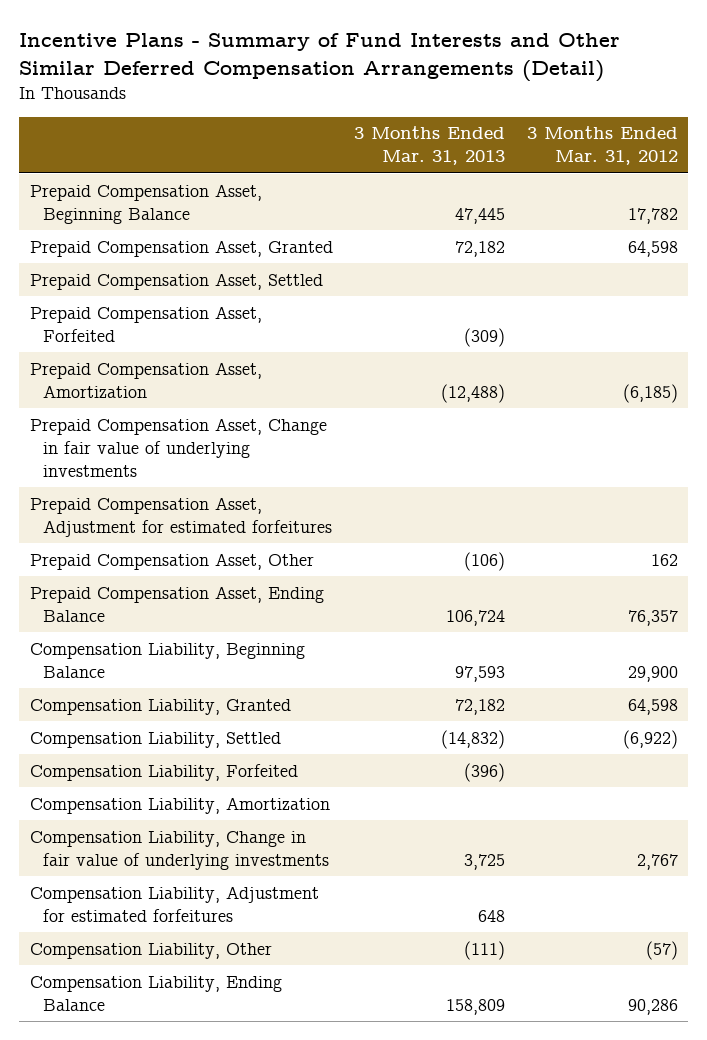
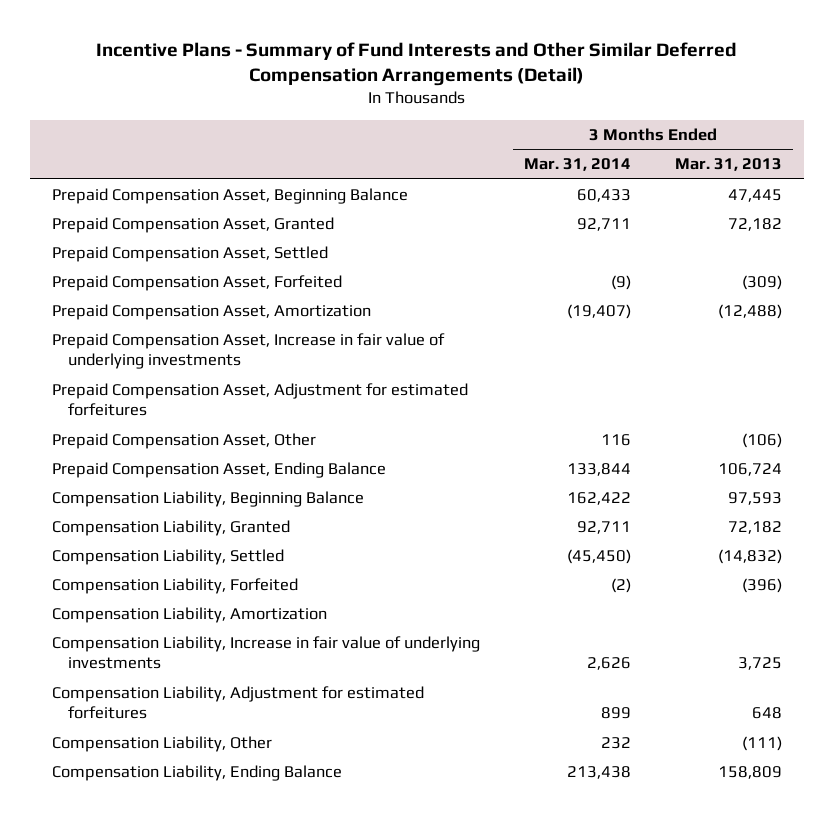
- | 3 Months Ended Mar. 31, 2013 | 3 Months Ended Mar. 31, 2012
+ | 3 Months Ended Mar. 31, 2014 | 3 Months Ended Mar. 31, 2013
- Prepaid Compensation Asset, Change in fair value of underlying investments
+ Prepaid Compensation Asset, Increase in fair value of underlying investments
- Compensation Liability, Change in fair value of underlying investments | 3,725 | 2,767
+ Compensation Liability, Increase in fair value of underlying investments | 2,626 | 3,725

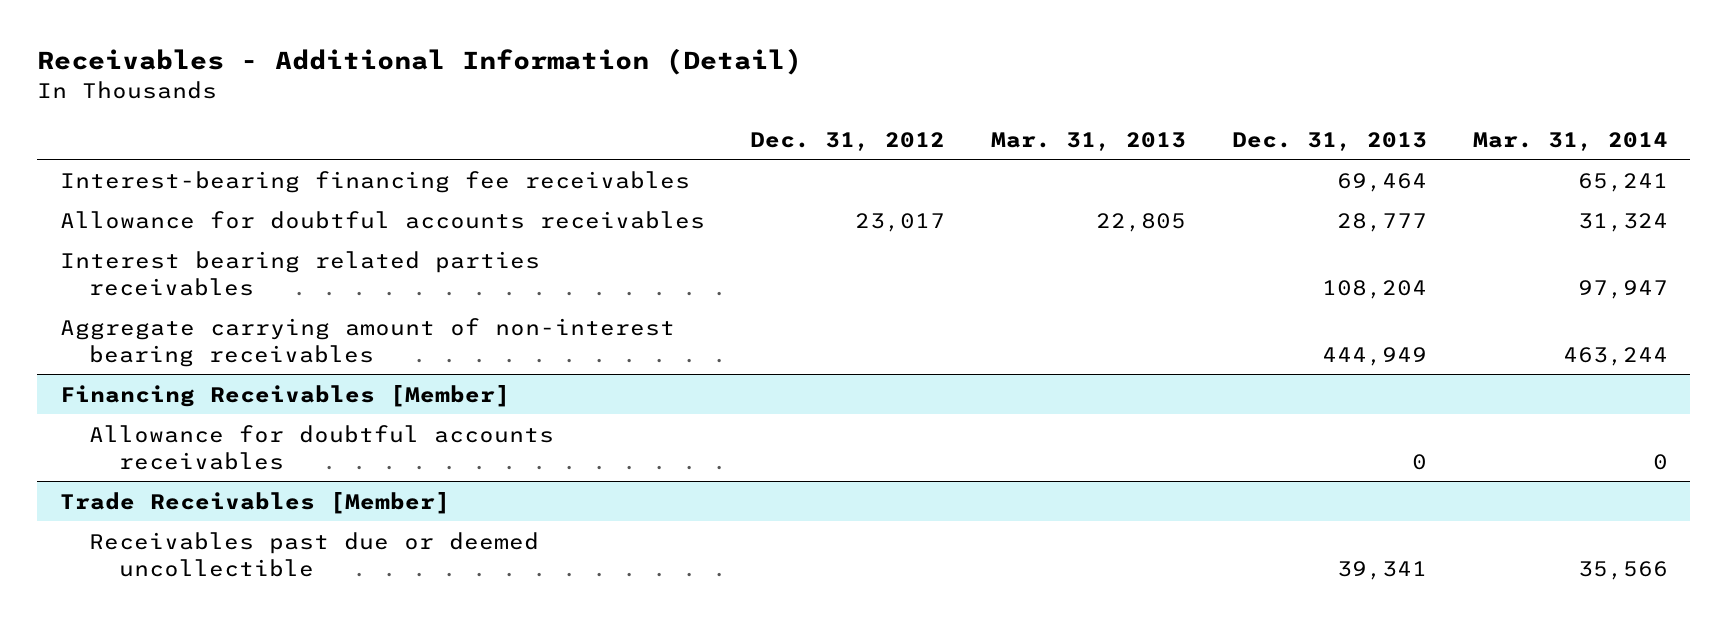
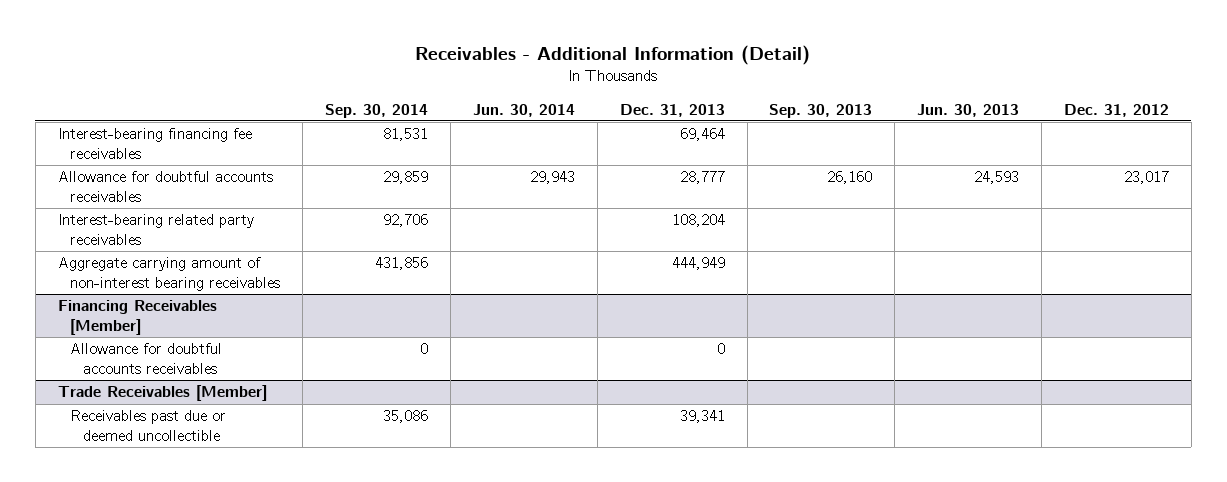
- | Dec. 31, 2012 | Mar. 31, 2013 | Dec. 31, 2013 | Mar. 31, 2014
+ | Sep. 30, 2014 | Jun. 30, 2014 | Dec. 31, 2013 | Sep. 30, 2013 | Jun. 30, 2013 | Dec. 31, 2012
- Interest bearing related parties receivables | | | 108,204 | 97,947
+ Interest-bearing related party receivables | 92,706 | | 108,204 | | |

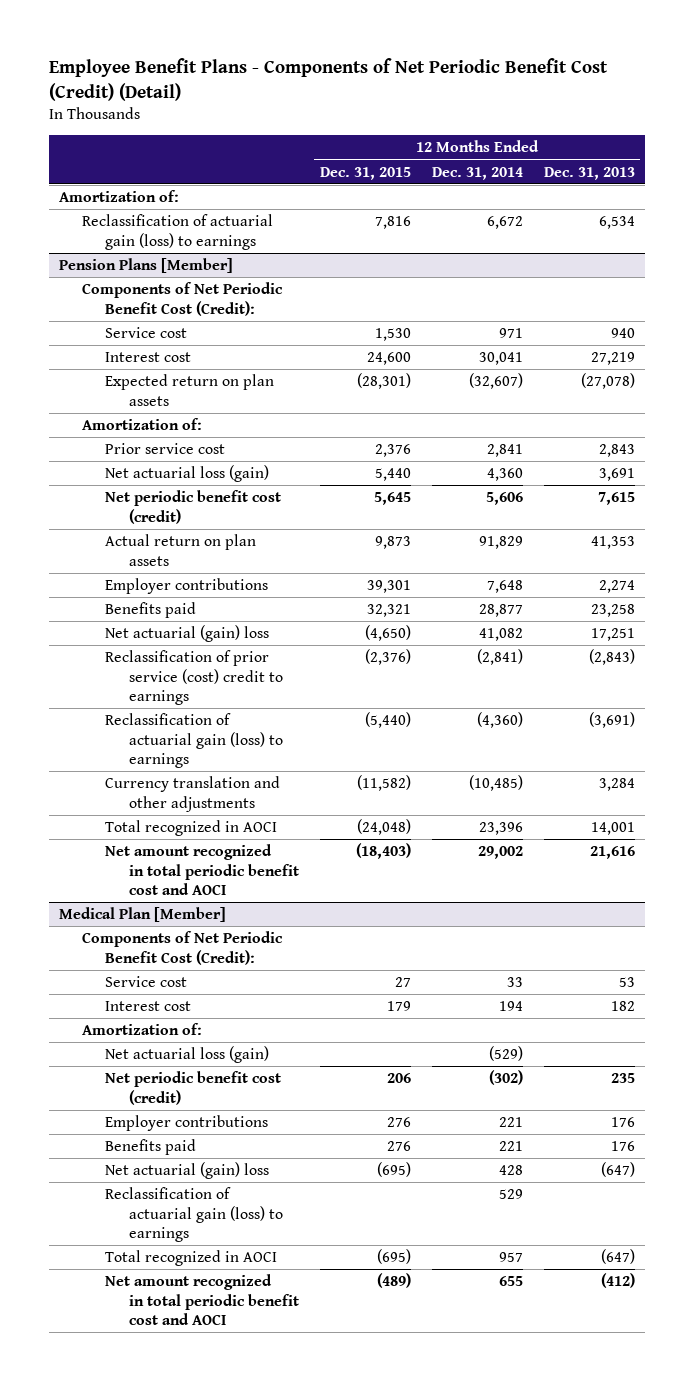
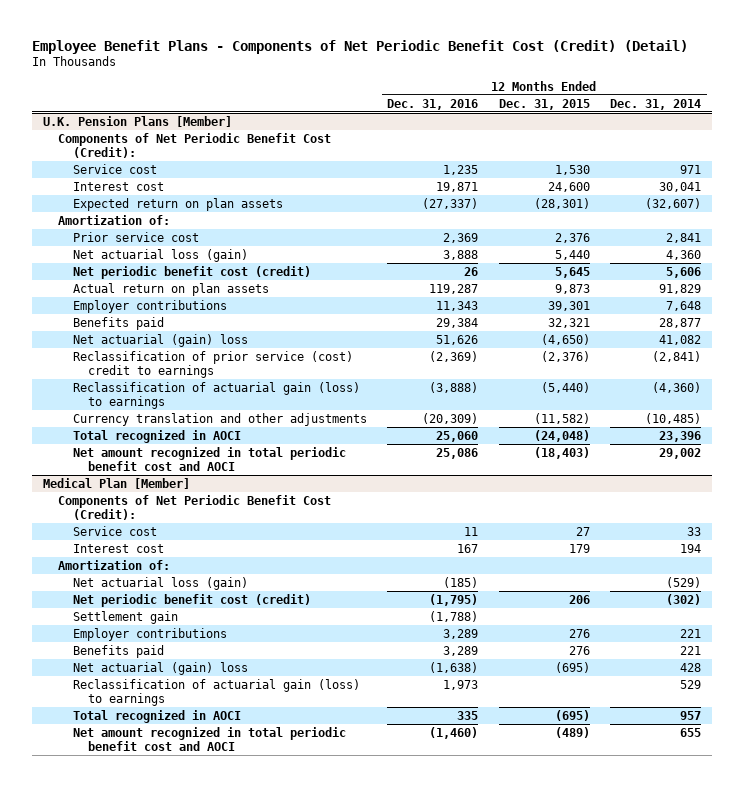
- | 12 Months Ended Dec. 31, 2015 | 12 Months Ended Dec. 31, 2014 | 12 Months Ended Dec. 31, 2013
+ | 12 Months Ended Dec. 31, 2016 | 12 Months Ended Dec. 31, 2015 | 12 Months Ended Dec. 31, 2014
- Amortization of:
- Reclassification of actuarial gain (loss) to earnings | 7,816 | 6,672 | 6,534
- Pension Plans [Member]
+ U.K. Pension Plans [Member]
@ Medical Plan [Member]
+ Settlement gain | (1,788) | |

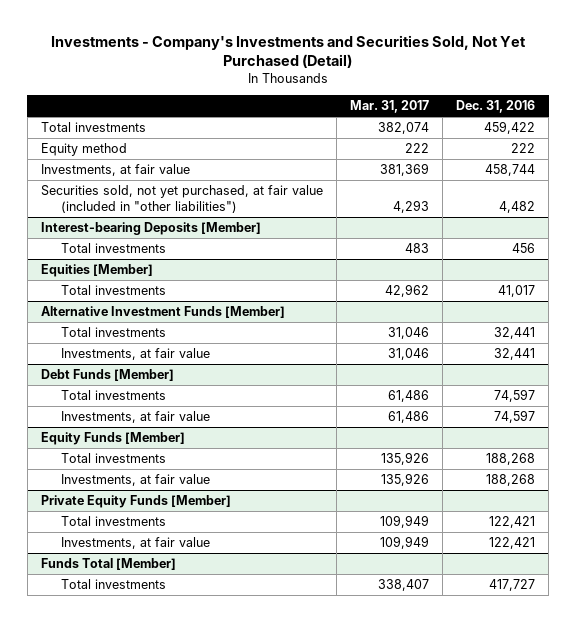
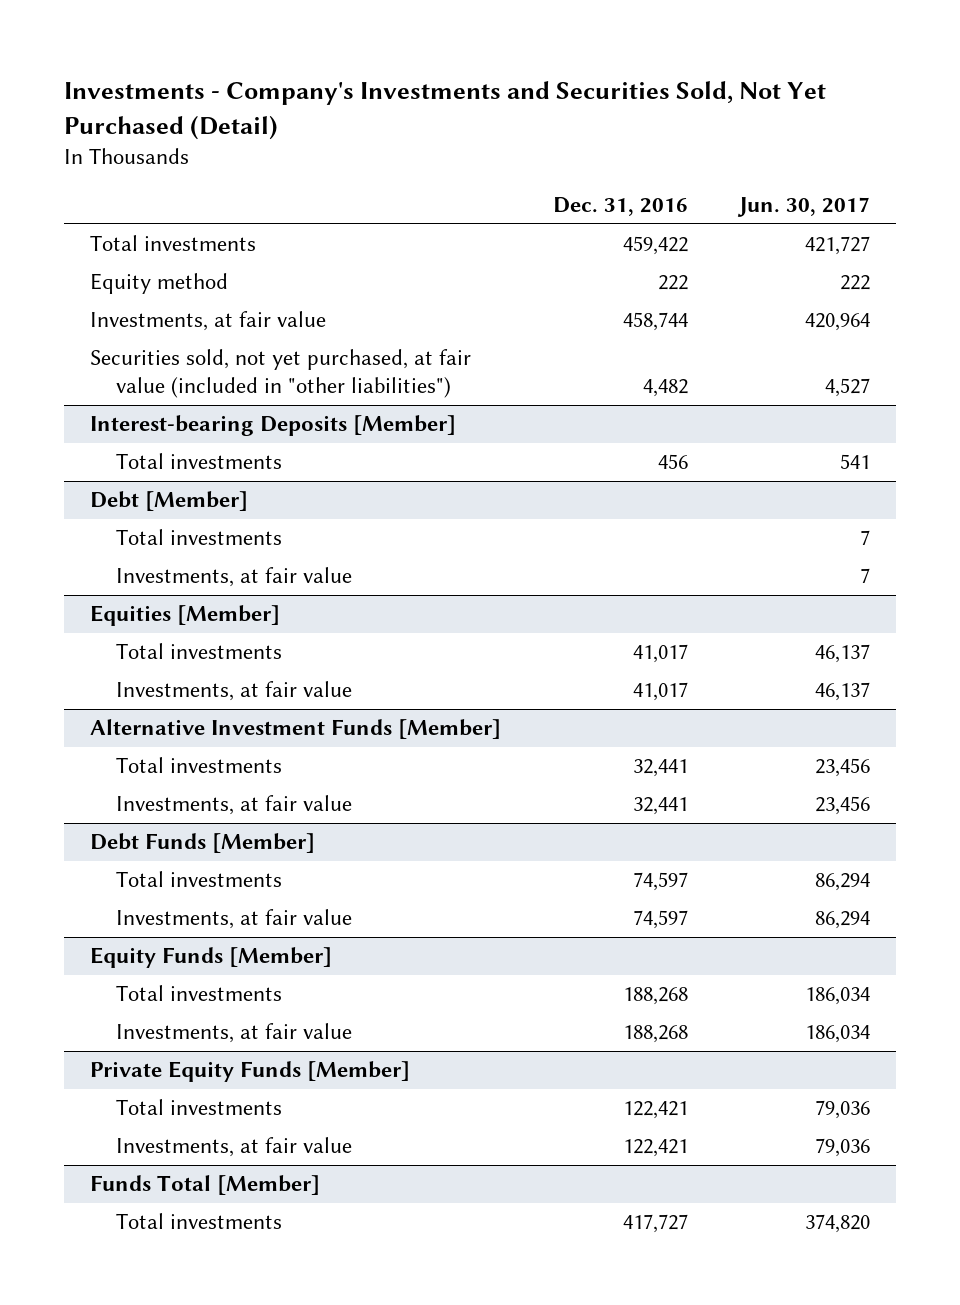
- | Mar. 31, 2017 | Dec. 31, 2016
+ | Dec. 31, 2016 | Jun. 30, 2017
+ Debt [Member]
+ Total investments | | 7
+ Investments, at fair value | | 7
@ Equities [Member]
+ Investments, at fair value | 41,017 | 46,137

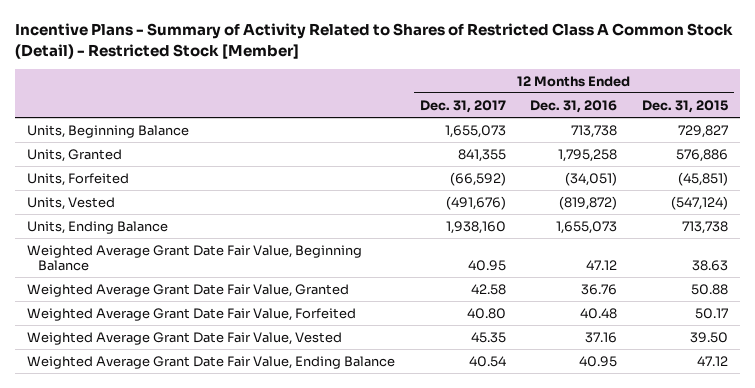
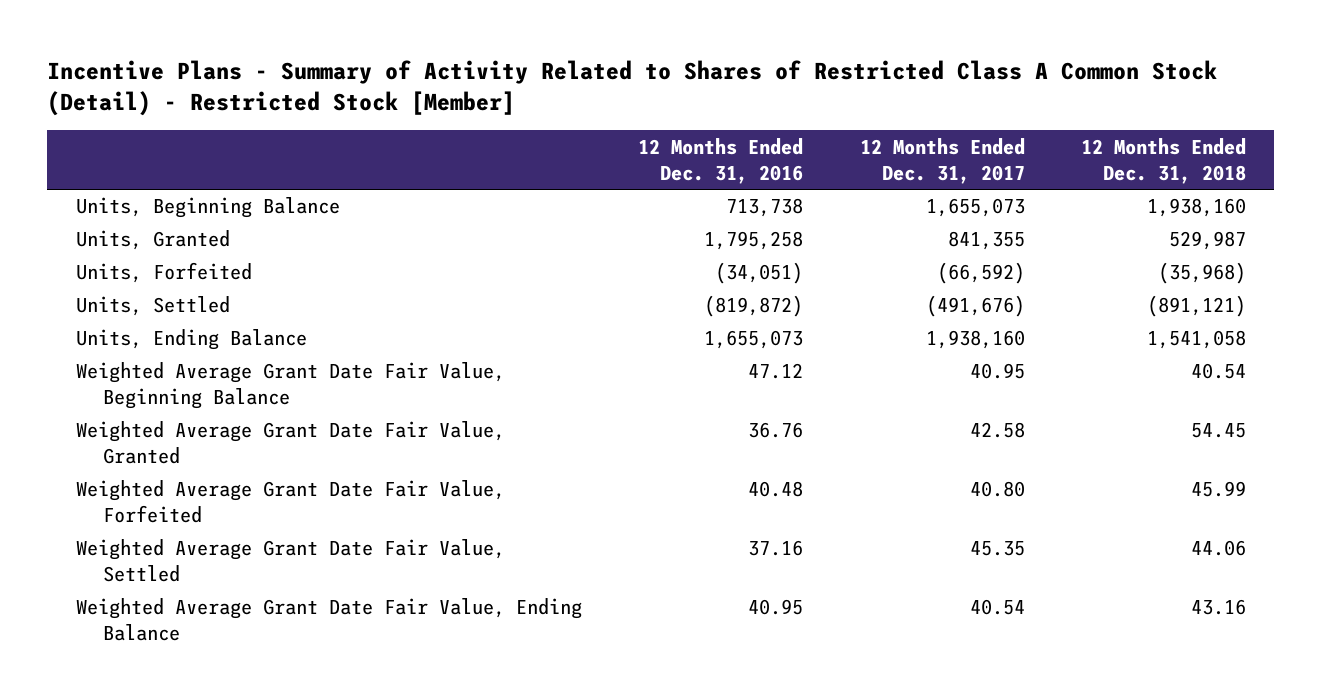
- | 12 Months Ended Dec. 31, 2017 | 12 Months Ended Dec. 31, 2016 | 12 Months Ended Dec. 31, 2015
+ | 12 Months Ended Dec. 31, 2016 | 12 Months Ended Dec. 31, 2017 | 12 Months Ended Dec. 31, 2018
- Units, Vested | (491,676) | (819,872) | (547,124)
+ Units, Settled | (819,872) | (491,676) | (891,121)
- Weighted Average Grant Date Fair Value, Vested | 45.35 | 37.16 | 39.50
+ Weighted Average Grant Date Fair Value, Settled | 37.16 | 45.35 | 44.06

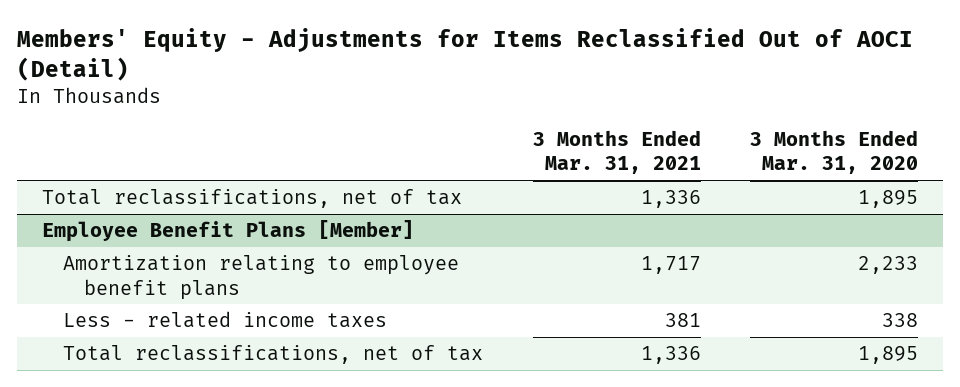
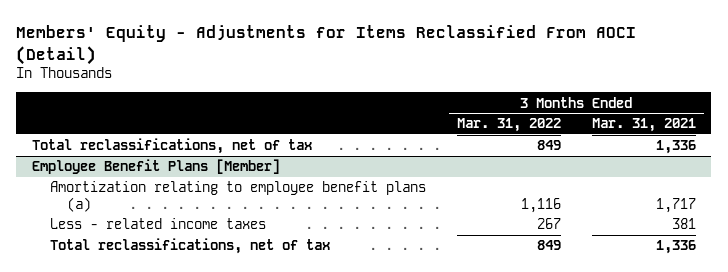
- Members' Equity - Adjustments for Items Reclassified Out of AOCI (Detail)
+ Members' Equity - Adjustments for Items Reclassified From AOCI (Detail)
- | 3 Months Ended Mar. 31, 2021 | 3 Months Ended Mar. 31, 2020
+ | 3 Months Ended Mar. 31, 2022 | 3 Months Ended Mar. 31, 2021
@ Employee Benefit Plans [Member]
- Amortization relating to employee benefit plans | 1,717 | 2,233
+ Amortization relating to employee benefit plans (a) | 1,116 | 1,717

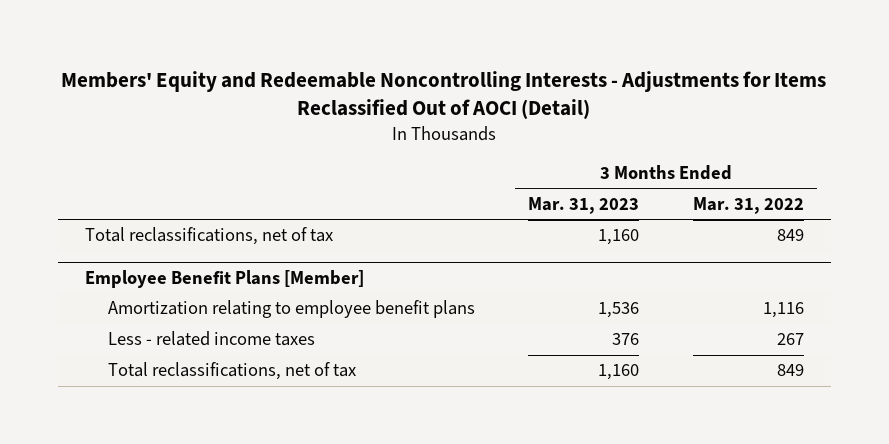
- Members' Equity - Adjustments for Items Reclassified From AOCI (Detail)
+ Members' Equity and Redeemable Noncontrolling Interests - Adjustments for Items Reclassified Out of AOCI (Detail)
- | 3 Months Ended Mar. 31, 2022 | 3 Months Ended Mar. 31, 2021
+ | 3 Months Ended Mar. 31, 2023 | 3 Months Ended Mar. 31, 2022
@ Employee Benefit Plans [Member]
- Amortization relating to employee benefit plans (a) | 1,116 | 1,717
+ Amortization relating to employee benefit plans | 1,536 | 1,116

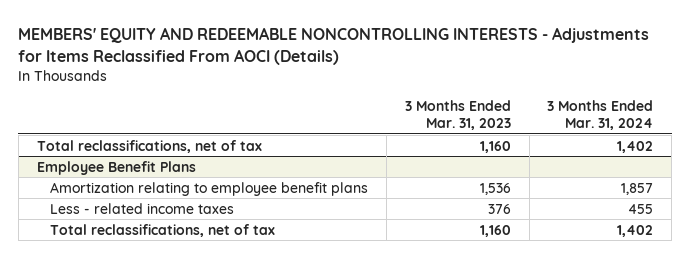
- Members' Equity and Redeemable Noncontrolling Interests - Adjustments for Items Reclassified Out of AOCI (Detail)
+ MEMBERS' EQUITY AND REDEEMABLE NONCONTROLLING INTERESTS - Adjustments for Items Reclassified From AOCI (Details)
- | 3 Months Ended Mar. 31, 2023 | 3 Months Ended Mar. 31, 2022
+ | 3 Months Ended Mar. 31, 2023 | 3 Months Ended Mar. 31, 2024
- Employee Benefit Plans [Member]
+ Employee Benefit Plans

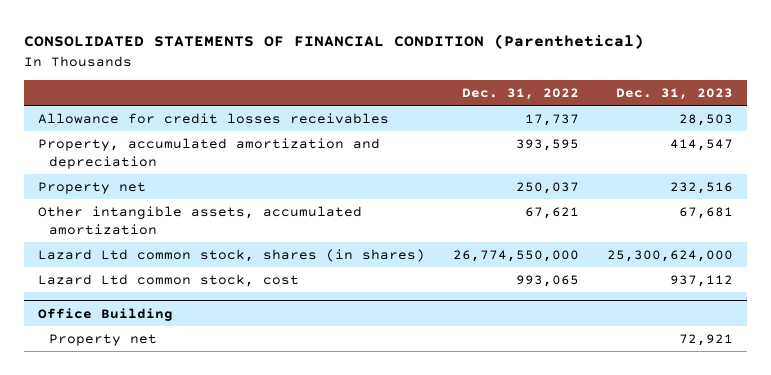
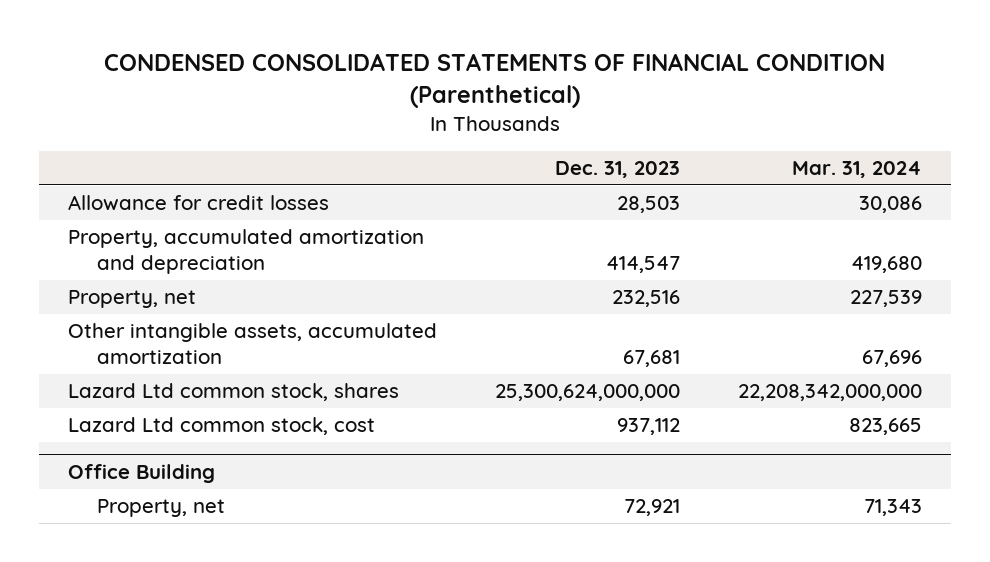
- CONSOLIDATED STATEMENTS OF FINANCIAL CONDITION (Parenthetical)
+ CONDENSED CONSOLIDATED STATEMENTS OF FINANCIAL CONDITION (Parenthetical)
- | Dec. 31, 2022 | Dec. 31, 2023
+ | Dec. 31, 2023 | Mar. 31, 2024
- Allowance for credit losses receivables | 17,737 | 28,503
+ Allowance for credit losses | 28,503 | 30,086
- Property net | 250,037 | 232,516
+ Property, net | 232,516 | 227,539
- Lazard Ltd common stock, shares (in shares) | 26,774,550,000 | 25,300,624,000
+ Lazard Ltd common stock, shares | 25,300,624,000,000 | 22,208,342,000,000
@ Office Building
- Property net | | 72,921
+ Property, net | 72,921 | 71,343

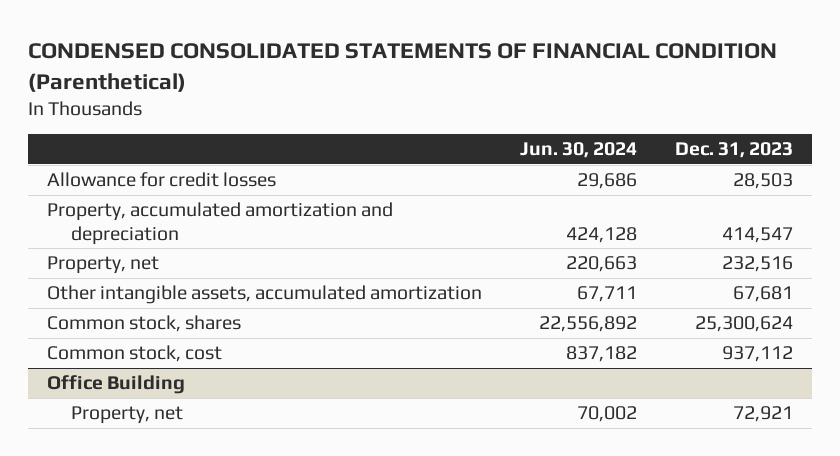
- | Dec. 31, 2023 | Mar. 31, 2024
+ | Jun. 30, 2024 | Dec. 31, 2023
- Lazard Ltd common stock, shares | 25,300,624,000,000 | 22,208,342,000,000
- Lazard Ltd common stock, cost | 937,112 | 823,665
+ Common stock, shares | 22,556,892 | 25,300,624
+ Common stock, cost | 837,182 | 937,112

